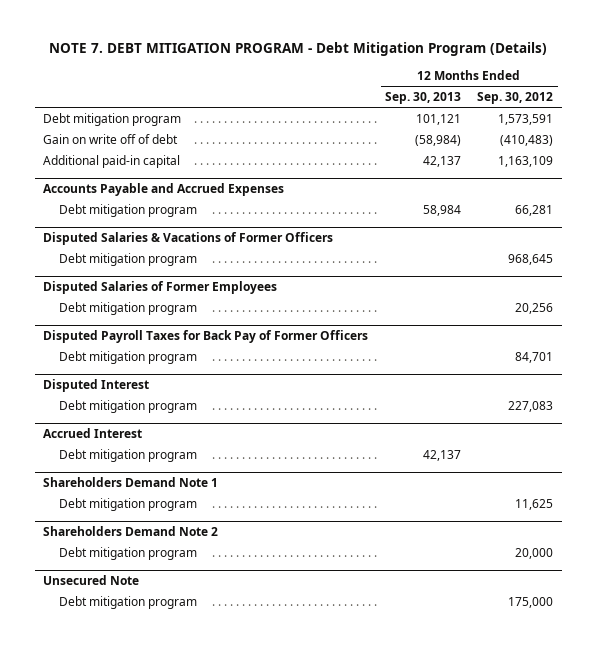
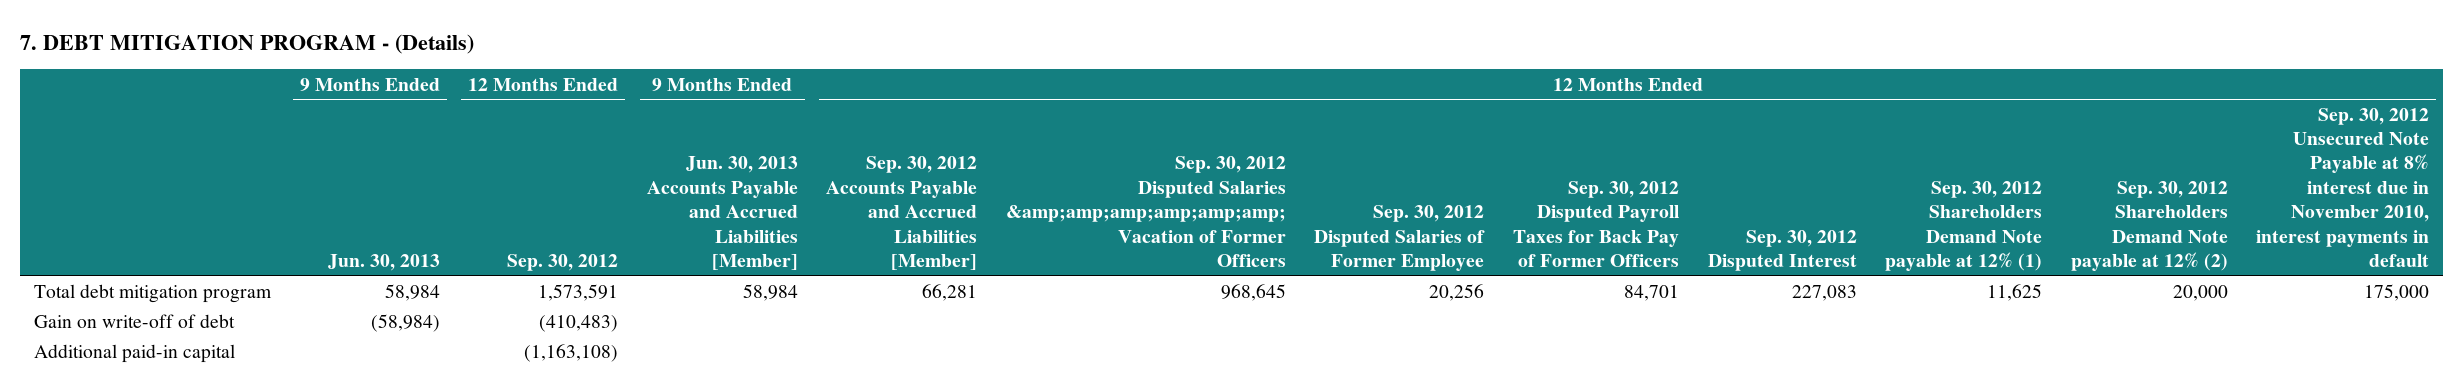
- NOTE 7. DEBT MITIGATION PROGRAM - Debt Mitigation Program (Details)
+ 7. DEBT MITIGATION PROGRAM - (Details)
- | 12 Months Ended Sep. 30, 2013 | 12 Months Ended Sep. 30, 2012
+ | 9 Months Ended Jun. 30, 2013 | 12 Months Ended Sep. 30, 2012 | 9 Months Ended Jun. 30, 2013 Accounts Payable and Accrued Liabilities [Member] | 12 Months Ended Sep. 30, 2012 Accounts Payable and Accrued Liabilities [Member] | 12 Months Ended Sep. 30, 2012 Disputed Salaries &amp;amp;amp;amp;amp;amp; Vacation of Former Officers | 12 Months Ended Sep. 30, 2012 Disputed Salaries of Former Employee | 12 Months Ended Sep. 30, 2012 Disputed Payroll Taxes for Back Pay of Former Officers | 12 Months Ended Sep. 30, 2012 Disputed Interest | 12 Months Ended Sep. 30, 2012 Shareholders Demand Note payable at 12% (1) | 12 Months Ended Sep. 30, 2012 Shareholders Demand Note payable at 12% (2) | 12 Months Ended Sep. 30, 2012 Unsecured Note Payable at 8% interest due in November 2010, interest payments in default
- Debt mitigation program | 101,121 | 1,573,591
- Gain on write off of debt | (58,984) | (410,483)
- Additional paid-in capital | 42,137 | 1,163,109
- Accounts Payable and Accrued Expenses
- Debt mitigation program | 58,984 | 66,281
- Disputed Salaries & Vacations of Former Officers
- Debt mitigation program | | 968,645
- Disputed Salaries of Former Employees
- Debt mitigation program | | 20,256
- Disputed Payroll Taxes for Back Pay of Former Officers
- Debt mitigation program | | 84,701
- Disputed Interest
- Debt mitigation program | | 227,083
- Accrued Interest
- Debt mitigation program | 42,137 |
- Shareholders Demand Note 1
- Debt mitigation program | | 11,625
- Shareholders Demand Note 2
- Debt mitigation program | | 20,000
- Unsecured Note
- Debt mitigation program | | 175,000
+ Total debt mitigation program | 58,984 | 1,573,591 | 58,984 | 66,281 | 968,645 | 20,256 | 84,701 | 227,083 | 11,625 | 20,000 | 175,000
+ Gain on write-off of debt | (58,984) | (410,483) | | | | | | | | |
+ Additional paid-in capital | | (1,163,108) | | | | | | | | |

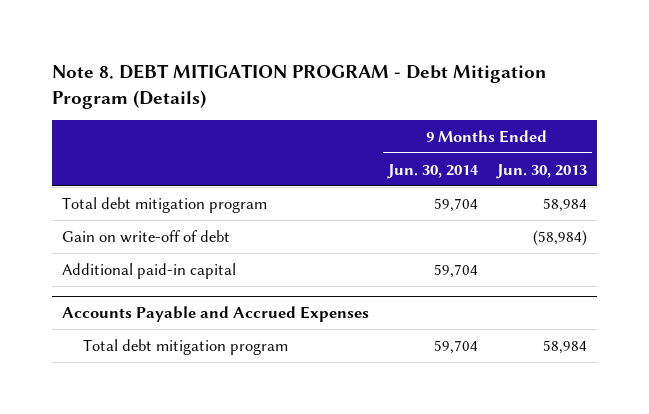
- 7. DEBT MITIGATION PROGRAM - (Details)
+ Note 8. DEBT MITIGATION PROGRAM - Debt Mitigation Program (Details)
- | 9 Months Ended Jun. 30, 2013 | 12 Months Ended Sep. 30, 2012 | 9 Months Ended Jun. 30, 2013 Accounts Payable and Accrued Liabilities [Member] | 12 Months Ended Sep. 30, 2012 Accounts Payable and Accrued Liabilities [Member] | 12 Months Ended Sep. 30, 2012 Disputed Salaries &amp;amp;amp;amp;amp;amp; Vacation of Former Officers | 12 Months Ended Sep. 30, 2012 Disputed Salaries of Former Employee | 12 Months Ended Sep. 30, 2012 Disputed Payroll Taxes for Back Pay of Former Officers | 12 Months Ended Sep. 30, 2012 Disputed Interest | 12 Months Ended Sep. 30, 2012 Shareholders Demand Note payable at 12% (1) | 12 Months Ended Sep. 30, 2012 Shareholders Demand Note payable at 12% (2) | 12 Months Ended Sep. 30, 2012 Unsecured Note Payable at 8% interest due in November 2010, interest payments in default
+ | 9 Months Ended Jun. 30, 2014 | 9 Months Ended Jun. 30, 2013
+ Accounts Payable and Accrued Expenses
+ Total debt mitigation program | 59,704 | 58,984

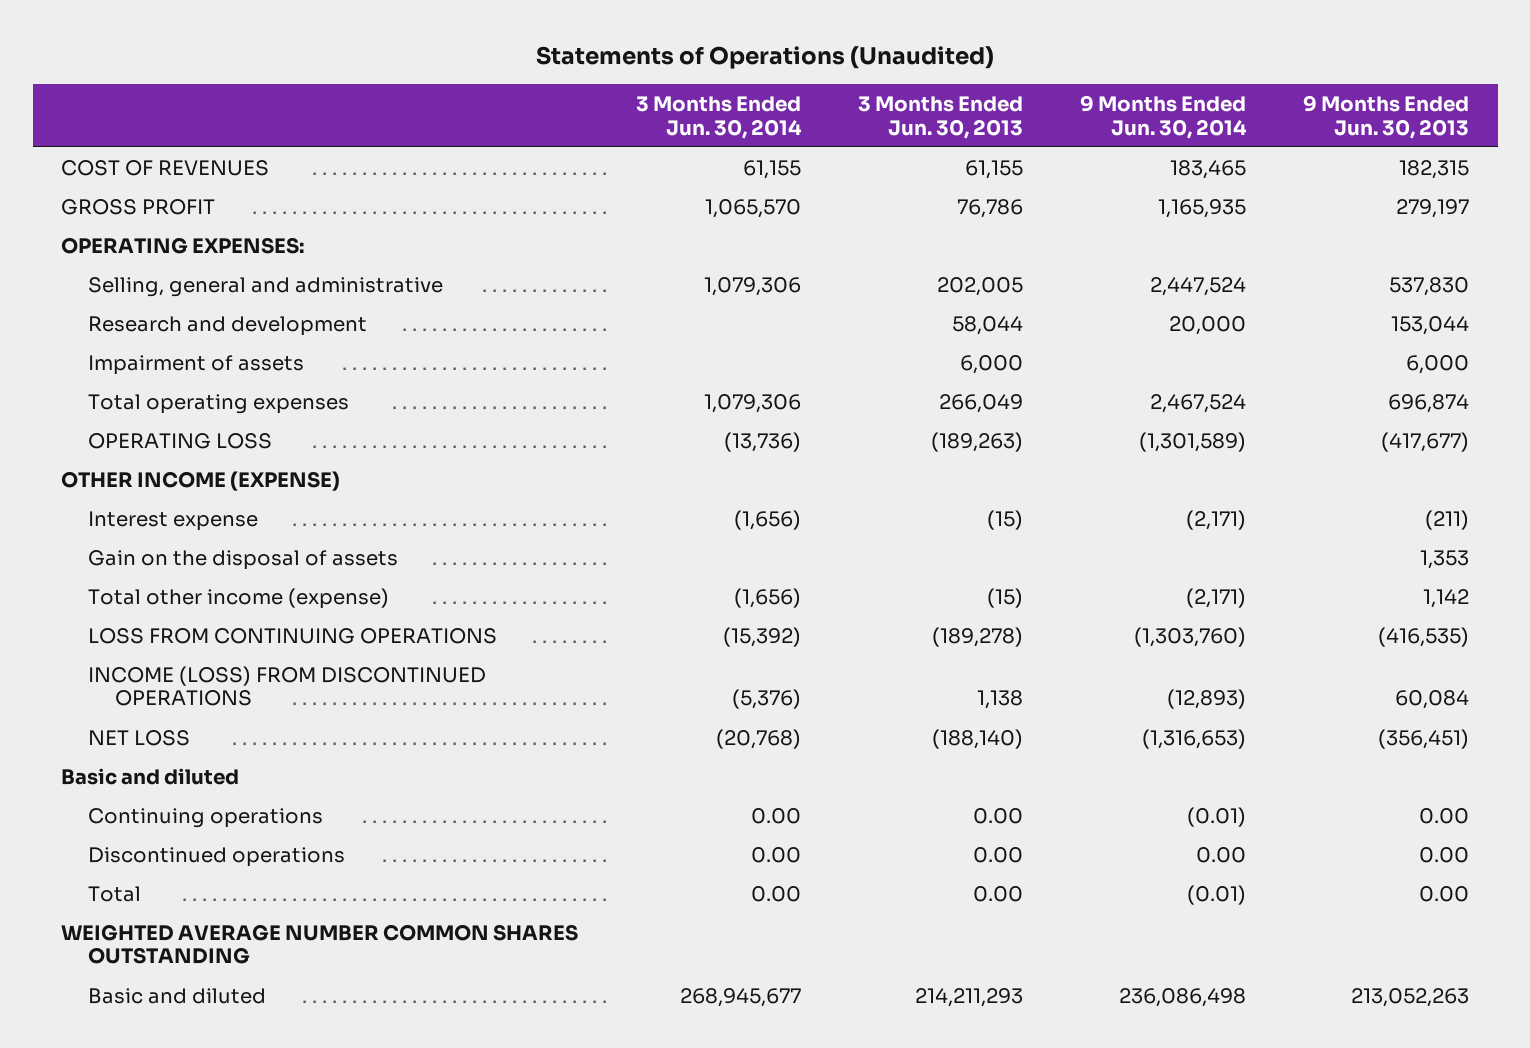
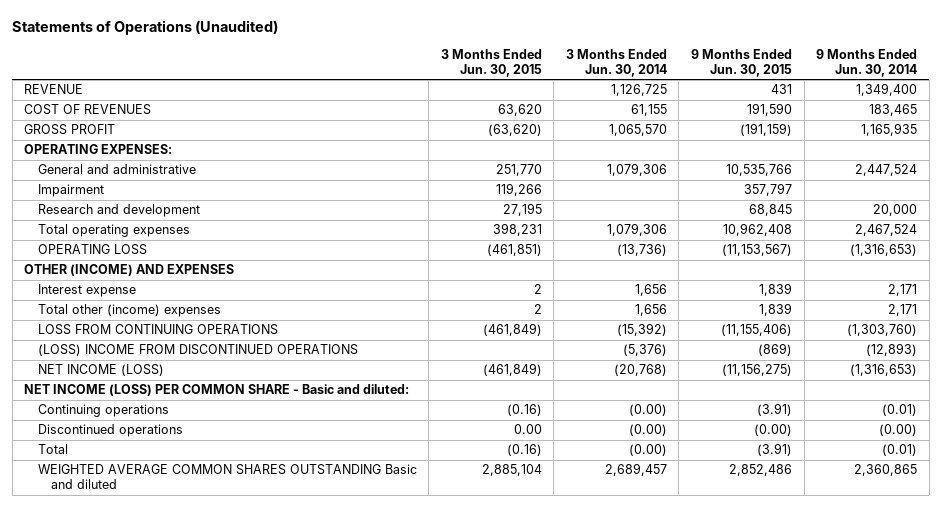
- | 3 Months Ended Jun. 30, 2014 | 3 Months Ended Jun. 30, 2013 | 9 Months Ended Jun. 30, 2014 | 9 Months Ended Jun. 30, 2013
+ | 3 Months Ended Jun. 30, 2015 | 3 Months Ended Jun. 30, 2014 | 9 Months Ended Jun. 30, 2015 | 9 Months Ended Jun. 30, 2014
+ REVENUE | | 1,126,725 | 431 | 1,349,400
- Selling, general and administrative | 1,079,306 | 202,005 | 2,447,524 | 537,830
+ General and administrative | 251,770 | 1,079,306 | 10,535,766 | 2,447,524
+ Impairment | 119,266 | | 357,797 |
- Impairment of assets | | 6,000 | | 6,000
- OPERATING LOSS | (13,736) | (189,263) | (1,301,589) | (417,677)
- OTHER INCOME (EXPENSE)
- Interest expense | (1,656) | (15) | (2,171) | (211)
- Gain on the disposal of assets | | | | 1,353
- Total other income (expense) | (1,656) | (15) | (2,171) | 1,142
+ OPERATING LOSS | (461,851) | (13,736) | (11,153,567) | (1,316,653)
+ OTHER (INCOME) AND EXPENSES
+ Interest expense | 2 | 1,656 | 1,839 | 2,171
+ Total other (income) expenses | 2 | 1,656 | 1,839 | 2,171
- INCOME (LOSS) FROM DISCONTINUED OPERATIONS | (5,376) | 1,138 | (12,893) | 60,084
- NET LOSS | (20,768) | (188,140) | (1,316,653) | (356,451)
- Basic and diluted
- Continuing operations | 0.00 | 0.00 | (0.01) | 0.00
- Discontinued operations | 0.00 | 0.00 | 0.00 | 0.00
- Total | 0.00 | 0.00 | (0.01) | 0.00
- WEIGHTED AVERAGE NUMBER COMMON SHARES OUTSTANDING
- Basic and diluted | 268,945,677 | 214,211,293 | 236,086,498 | 213,052,263
+ (LOSS) INCOME FROM DISCONTINUED OPERATIONS | | (5,376) | (869) | (12,893)
+ NET INCOME (LOSS) | (461,849) | (20,768) | (11,156,275) | (1,316,653)
+ NET INCOME (LOSS) PER COMMON SHARE - Basic and diluted:
+ Continuing operations | (0.16) | (0.00) | (3.91) | (0.01)
+ Discontinued operations | 0.00 | (0.00) | (0.00) | (0.00)
+ Total | (0.16) | (0.00) | (3.91) | (0.01)
+ WEIGHTED AVERAGE COMMON SHARES OUTSTANDING Basic and diluted | 2,885,104 | 2,689,457 | 2,852,486 | 2,360,865

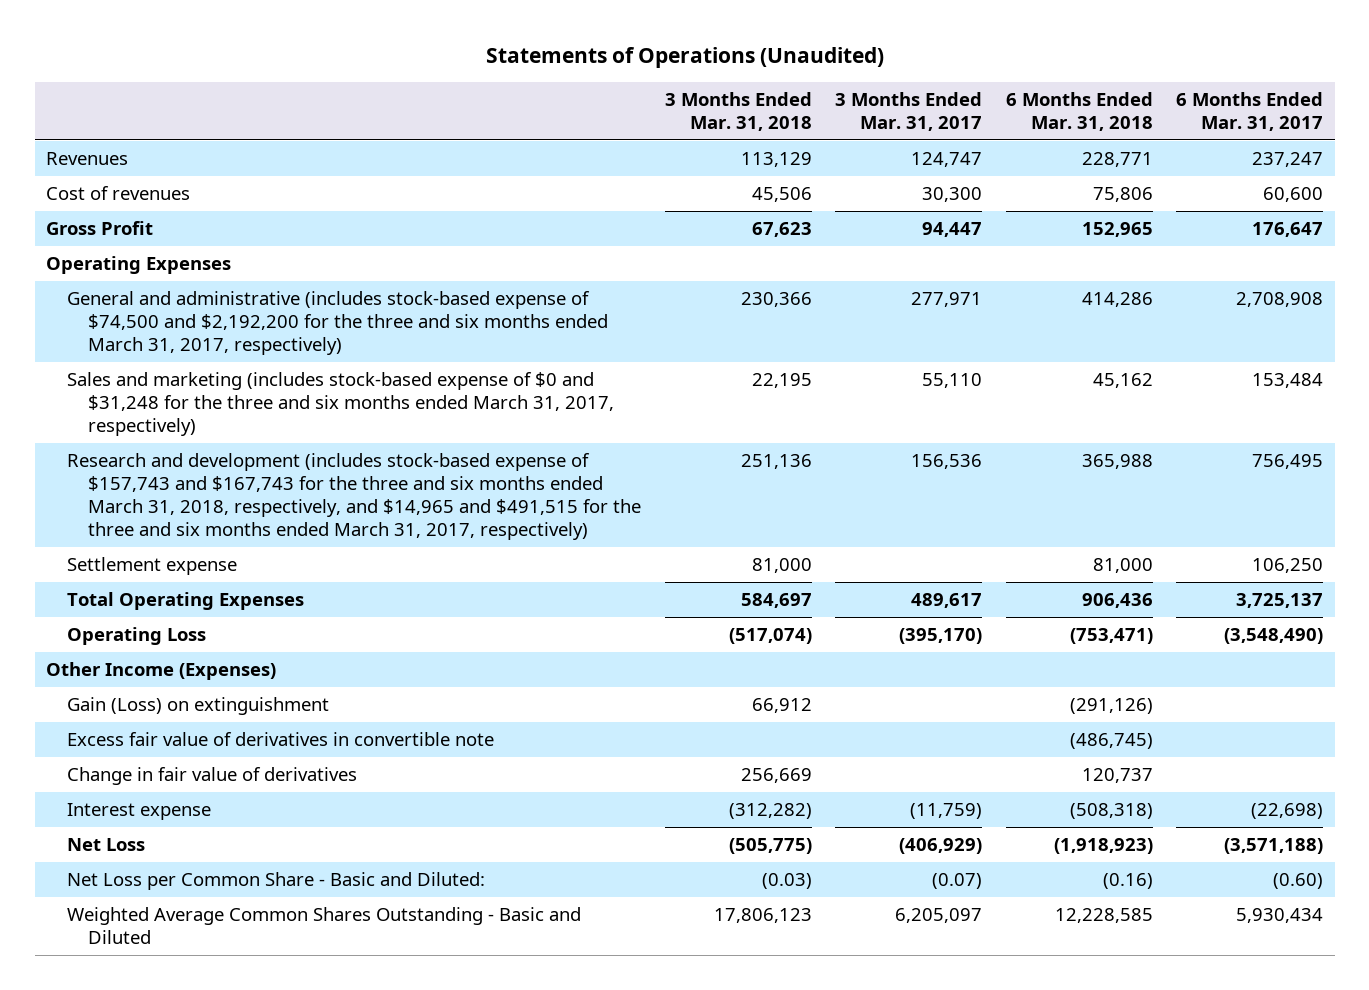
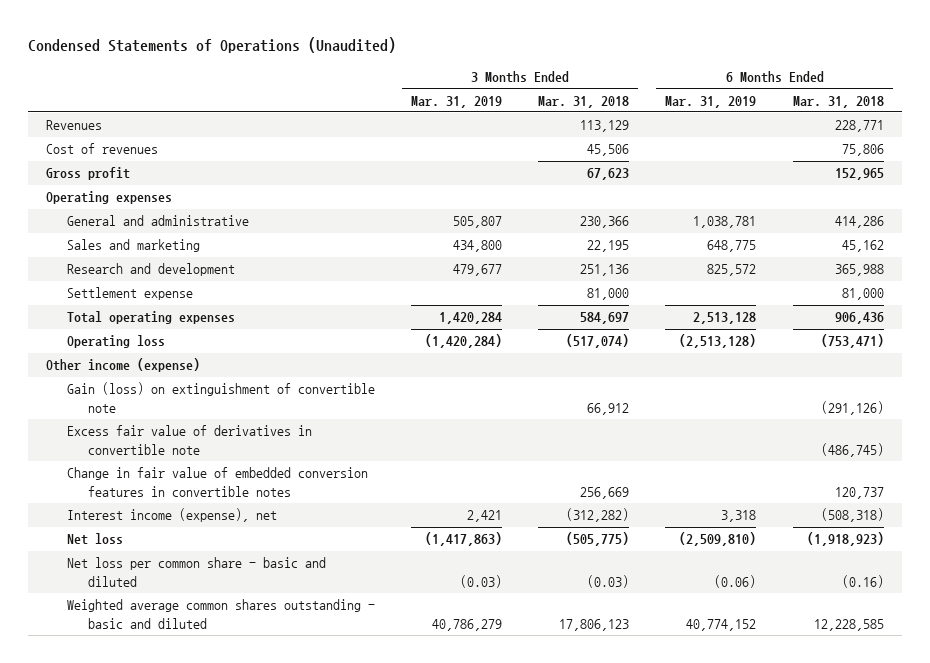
- Statements of Operations (Unaudited)
+ Condensed Statements of Operations (Unaudited)
- | 3 Months Ended Mar. 31, 2018 | 3 Months Ended Mar. 31, 2017 | 6 Months Ended Mar. 31, 2018 | 6 Months Ended Mar. 31, 2017
+ | 3 Months Ended Mar. 31, 2019 | 3 Months Ended Mar. 31, 2018 | 6 Months Ended Mar. 31, 2019 | 6 Months Ended Mar. 31, 2018
- Gross Profit | 67,623 | 94,447 | 152,965 | 176,647
- Operating Expenses
- General and administrative (includes stock-based expense of $74,500 and $2,192,200 for the three and six months ended March 31, 2017, respectively) | 230,366 | 277,971 | 414,286 | 2,708,908
- Sales and marketing (includes stock-based expense of $0 and $31,248 for the three and six months ended March 31, 2017, respectively) | 22,195 | 55,110 | 45,162 | 153,484
- Research and development (includes stock-based expense of $157,743 and $167,743 for the three and six months ended March 31, 2018, respectively, and $14,965 and $491,515 for the three and six months ended March 31, 2017, respectively) | 251,136 | 156,536 | 365,988 | 756,495
+ Gross profit | | 67,623 | | 152,965
+ Operating expenses
+ General and administrative | 505,807 | 230,366 | 1,038,781 | 414,286
+ Sales and marketing | 434,800 | 22,195 | 648,775 | 45,162
+ Research and development | 479,677 | 251,136 | 825,572 | 365,988
- Total Operating Expenses | 584,697 | 489,617 | 906,436 | 3,725,137
- Operating Loss | (517,074) | (395,170) | (753,471) | (3,548,490)
- Other Income (Expenses)
- Gain (Loss) on extinguishment | 66,912 | | (291,126) |
+ Total operating expenses | 1,420,284 | 584,697 | 2,513,128 | 906,436
+ Operating loss | (1,420,284) | (517,074) | (2,513,128) | (753,471)
+ Other income (expense)
+ Gain (loss) on extinguishment of convertible note | | 66,912 | | (291,126)
- Change in fair value of derivatives | 256,669 | | 120,737 |
- Interest expense | (312,282) | (11,759) | (508,318) | (22,698)
- Net Loss | (505,775) | (406,929) | (1,918,923) | (3,571,188)
- Net Loss per Common Share - Basic and Diluted: | (0.03) | (0.07) | (0.16) | (0.60)
- Weighted Average Common Shares Outstanding - Basic and Diluted | 17,806,123 | 6,205,097 | 12,228,585 | 5,930,434
+ Change in fair value of embedded conversion features in convertible notes | | 256,669 | | 120,737
+ Interest income (expense), net | 2,421 | (312,282) | 3,318 | (508,318)
+ Net loss | (1,417,863) | (505,775) | (2,509,810) | (1,918,923)
+ Net loss per common share - basic and diluted | (0.03) | (0.03) | (0.06) | (0.16)
+ Weighted average common shares outstanding - basic and diluted | 40,786,279 | 17,806,123 | 40,774,152 | 12,228,585

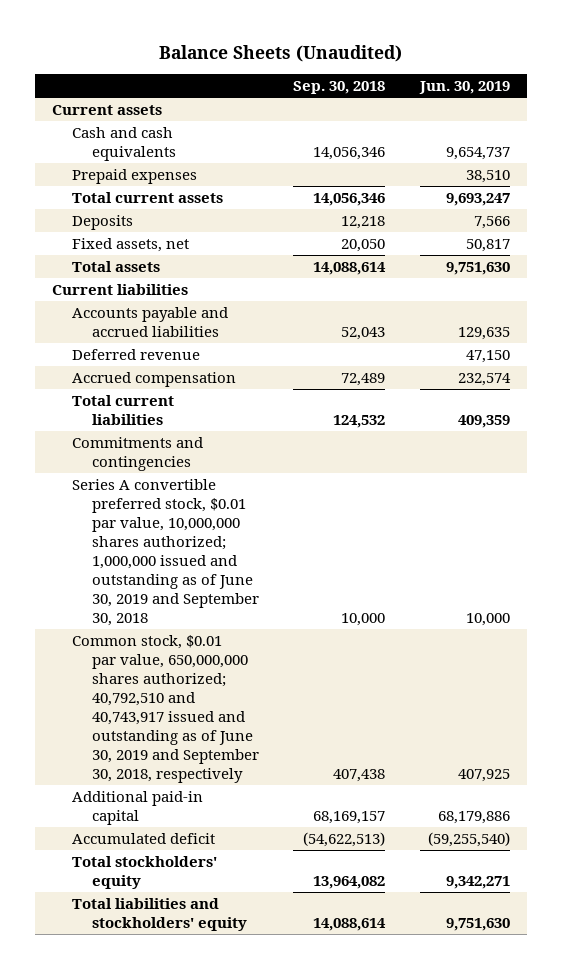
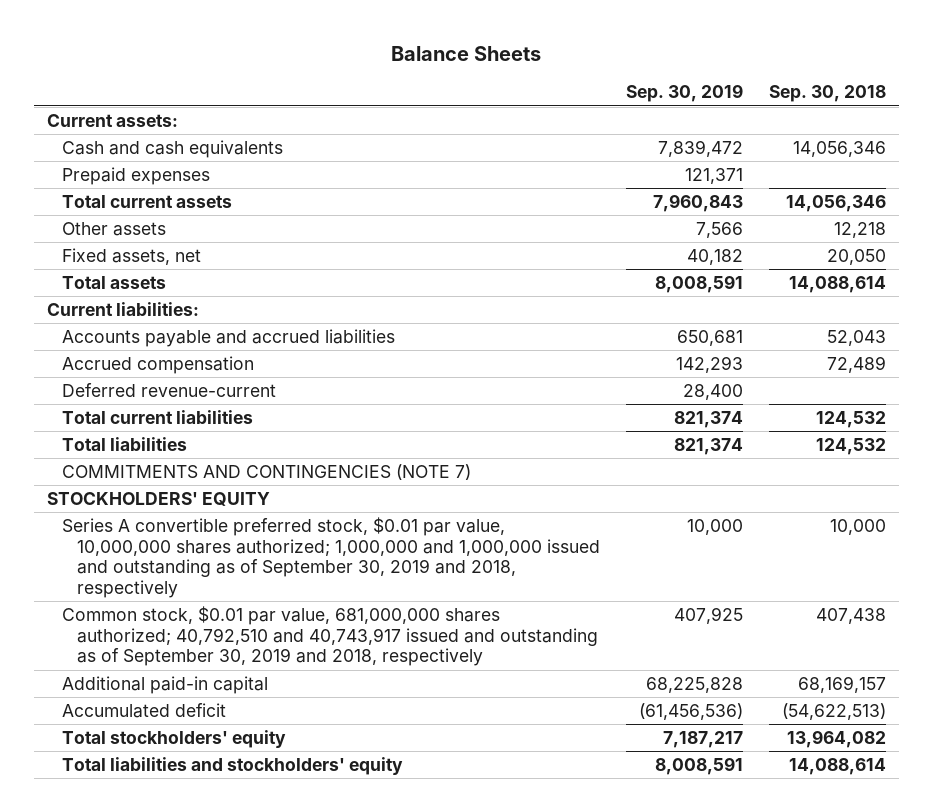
- Balance Sheets (Unaudited)
+ Balance Sheets
- | Sep. 30, 2018 | Jun. 30, 2019
+ | Sep. 30, 2019 | Sep. 30, 2018
- Current assets
+ Current assets:
- Deposits | 12,218 | 7,566
+ Other assets | 7,566 | 12,218
- Current liabilities
+ Current liabilities:
- Deferred revenue | | 47,150
+ Deferred revenue-current | 28,400 |
- Commitments and contingencies
- Series A convertible preferred stock, $0.01 par value, 10,000,000 shares authorized; 1,000,000 issued and outstanding as of June 30, 2019 and September 30, 2018 | 10,000 | 10,000
- Common stock, $0.01 par value, 650,000,000 shares authorized; 40,792,510 and 40,743,917 issued and outstanding as of June 30, 2019 and September 30, 2018, respectively | 407,438 | 407,925
+ Total liabilities | 821,374 | 124,532
+ COMMITMENTS AND CONTINGENCIES (NOTE 7)
+ STOCKHOLDERS' EQUITY
+ Series A convertible preferred stock, $0.01 par value, 10,000,000 shares authorized; 1,000,000 and 1,000,000 issued and outstanding as of September 30, 2019 and 2018, respectively | 10,000 | 10,000
+ Common stock, $0.01 par value, 681,000,000 shares authorized; 40,792,510 and 40,743,917 issued and outstanding as of September 30, 2019 and 2018, respectively | 407,925 | 407,438

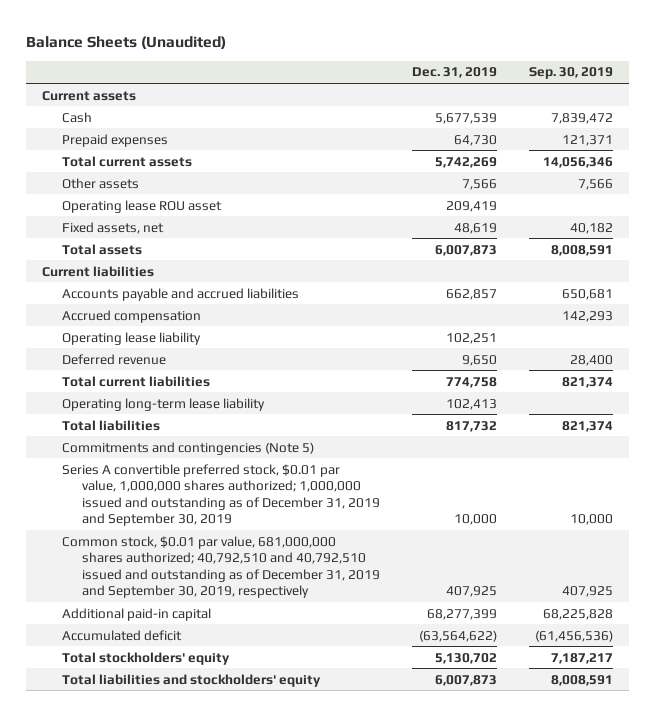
- Balance Sheets
+ Balance Sheets (Unaudited)
- | Sep. 30, 2019 | Sep. 30, 2018
+ | Dec. 31, 2019 | Sep. 30, 2019
- Current assets:
- Cash and cash equivalents | 7,839,472 | 14,056,346
+ Current assets
+ Cash | 5,677,539 | 7,839,472
- Total current assets | 7,960,843 | 14,056,346
+ Total current assets | 5,742,269 | 14,056,346
+ Operating lease ROU asset | 209,419 |
- Current liabilities:
+ Current liabilities
- Deferred revenue-current | 28,400 |
+ Operating lease liability | 102,251 |
+ Deferred revenue | 9,650 | 28,400
+ Operating long-term lease liability | 102,413 |
- COMMITMENTS AND CONTINGENCIES (NOTE 7)
- STOCKHOLDERS' EQUITY
- Series A convertible preferred stock, $0.01 par value, 10,000,000 shares authorized; 1,000,000 and 1,000,000 issued and outstanding as of September 30, 2019 and 2018, respectively | 10,000 | 10,000
- Common stock, $0.01 par value, 681,000,000 shares authorized; 40,792,510 and 40,743,917 issued and outstanding as of September 30, 2019 and 2018, respectively | 407,925 | 407,438
+ Commitments and contingencies (Note 5)
+ Series A convertible preferred stock, $0.01 par value, 1,000,000 shares authorized; 1,000,000 issued and outstanding as of December 31, 2019 and September 30, 2019 | 10,000 | 10,000
+ Common stock, $0.01 par value, 681,000,000 shares authorized; 40,792,510 and 40,792,510 issued and outstanding as of December 31, 2019 and September 30, 2019, respectively | 407,925 | 407,925

